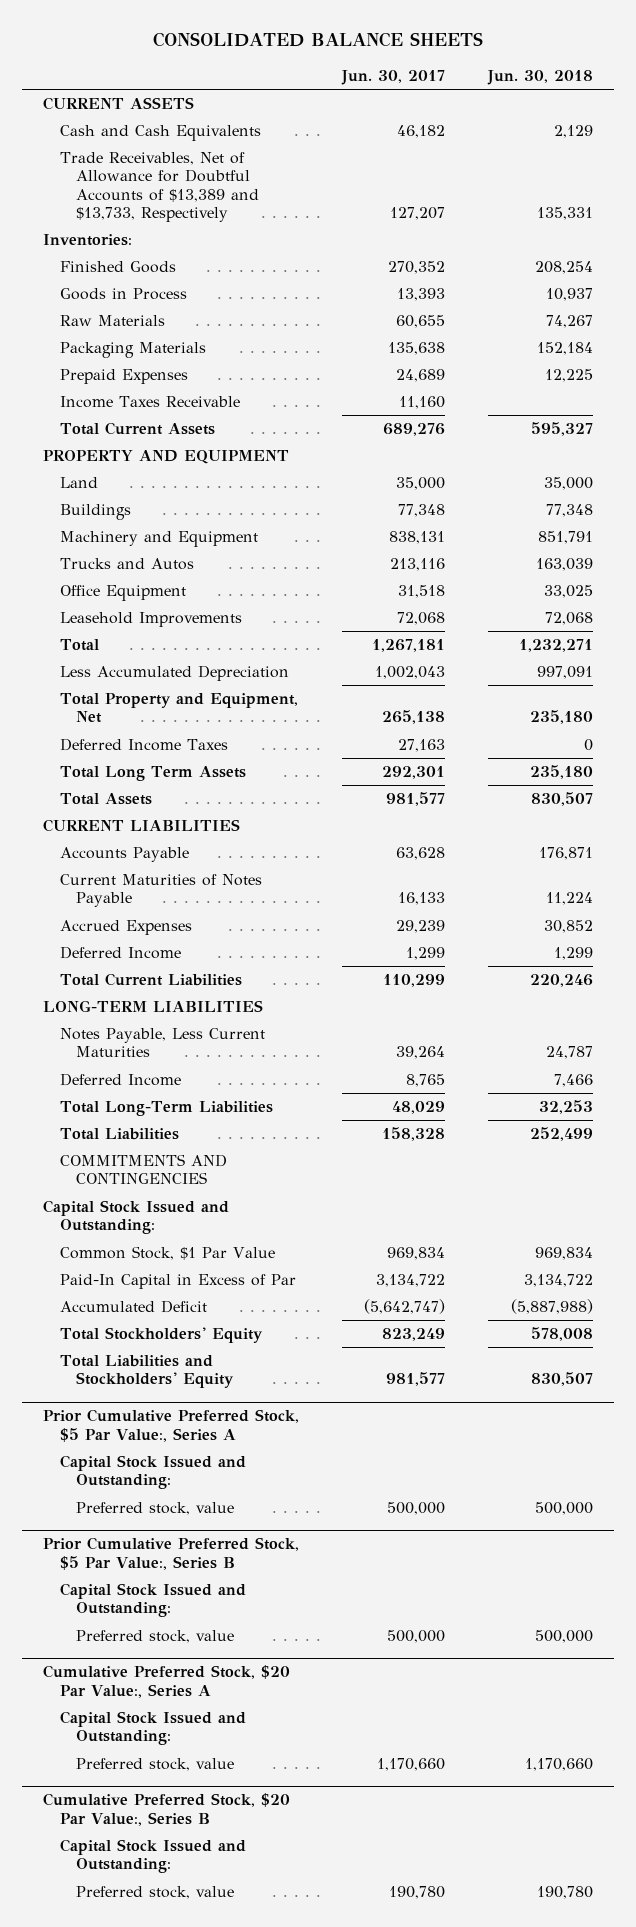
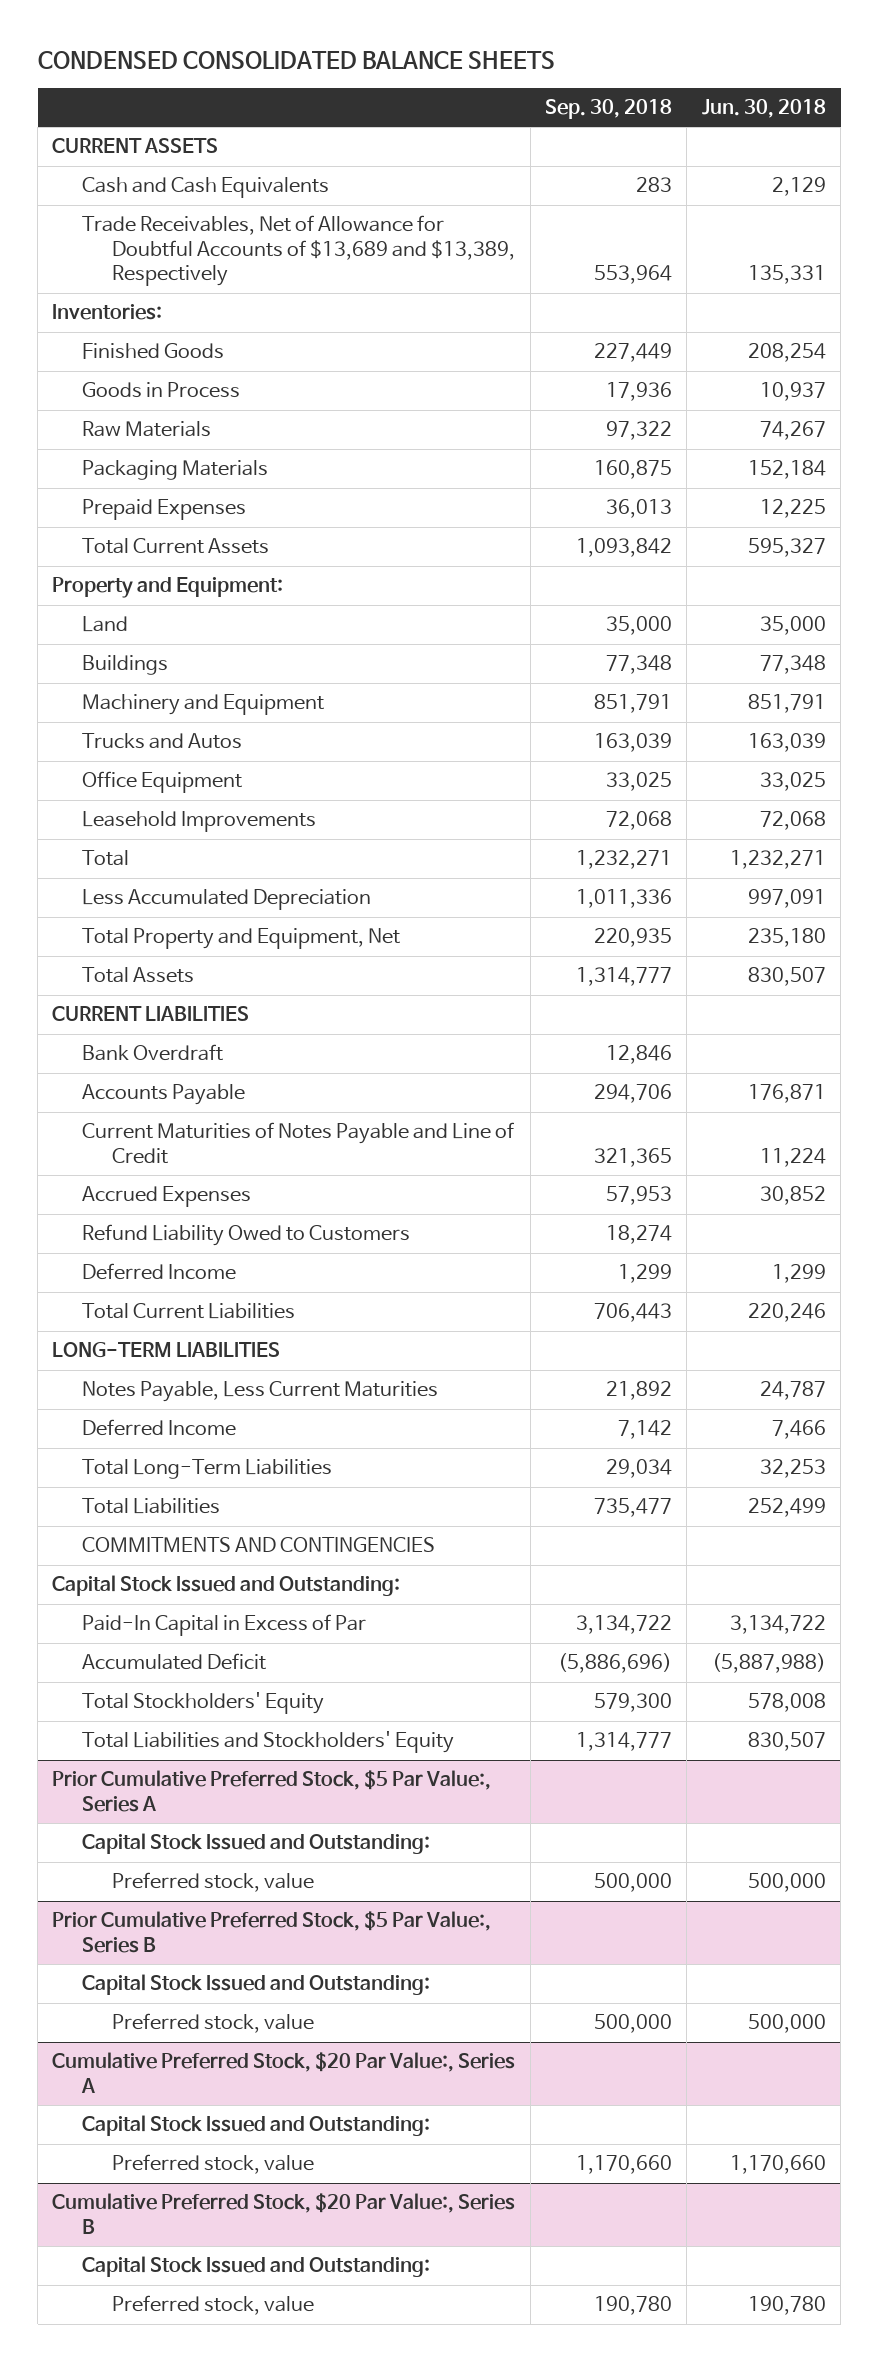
- CONSOLIDATED BALANCE SHEETS
+ CONDENSED CONSOLIDATED BALANCE SHEETS
- | Jun. 30, 2017 | Jun. 30, 2018
+ | Sep. 30, 2018 | Jun. 30, 2018
- Trade Receivables, Net of Allowance for Doubtful Accounts of $13,389 and $13,733, Respectively | 127,207 | 135,331
+ Trade Receivables, Net of Allowance for Doubtful Accounts of $13,689 and $13,389, Respectively | 553,964 | 135,331
- Income Taxes Receivable | 11,160 |
- PROPERTY AND EQUIPMENT
+ Property and Equipment:
- Deferred Income Taxes | 27,163 | 0
- Total Long Term Assets | 292,301 | 235,180
+ Bank Overdraft | 12,846 |
- Current Maturities of Notes Payable | 16,133 | 11,224
+ Current Maturities of Notes Payable and Line of Credit | 321,365 | 11,224
+ Refund Liability Owed to Customers | 18,274 |
- Common Stock, $1 Par Value | 969,834 | 969,834

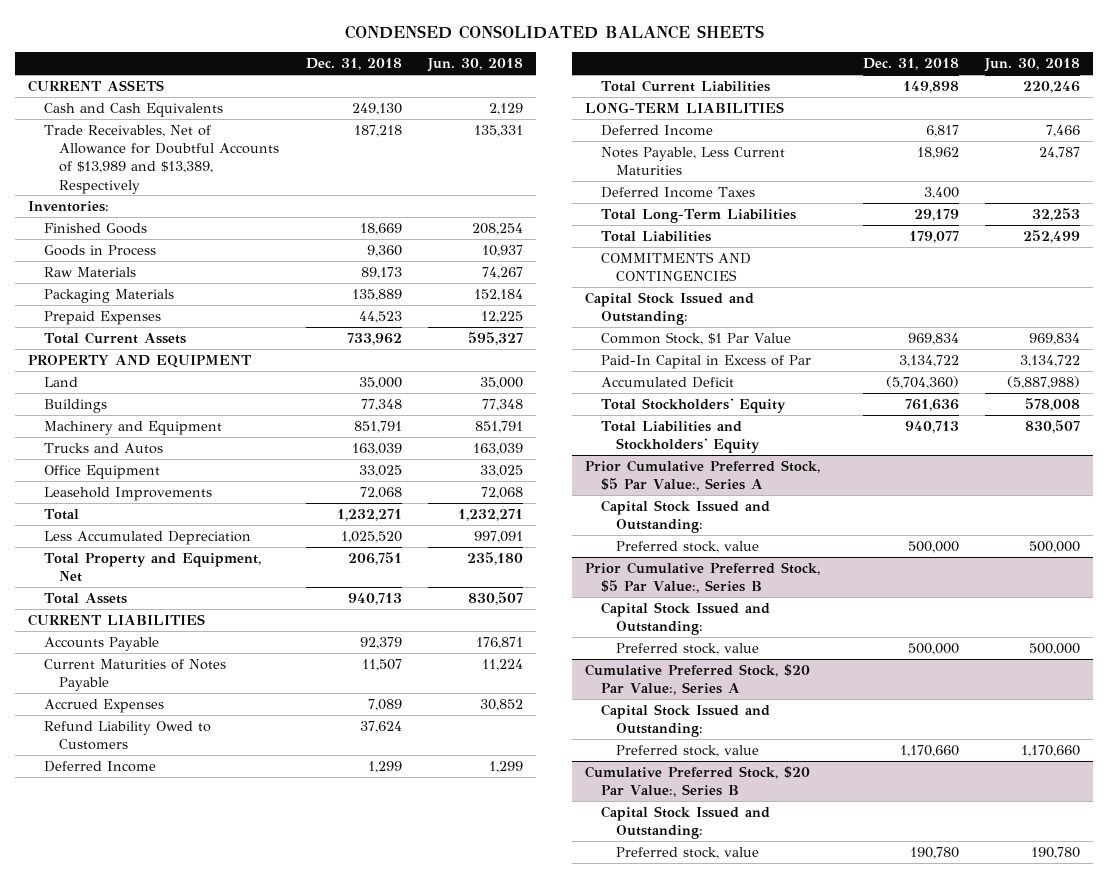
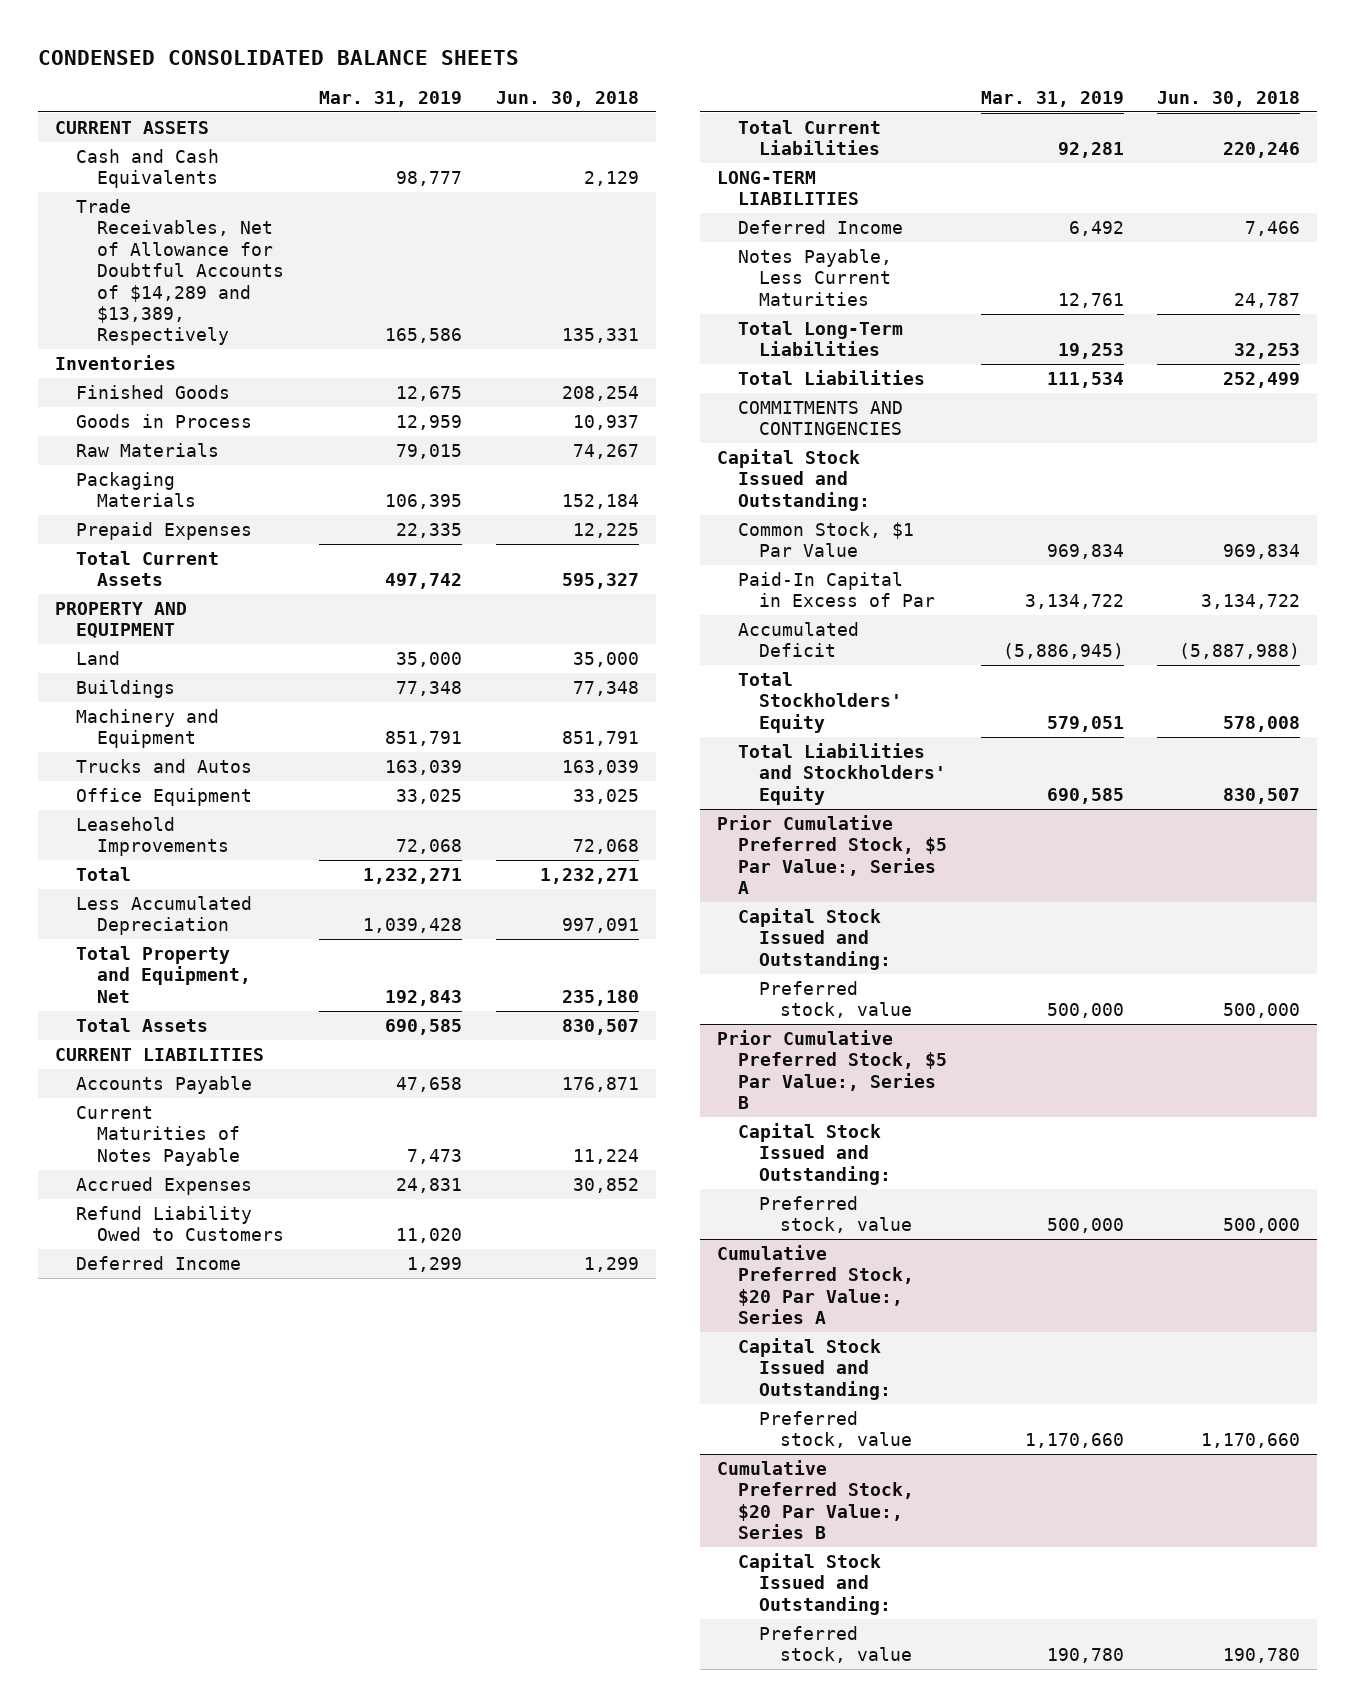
- | Dec. 31, 2018 | Jun. 30, 2018
+ | Mar. 31, 2019 | Jun. 30, 2018
- Trade Receivables, Net of Allowance for Doubtful Accounts of $13,989 and $13,389, Respectively | 187,218 | 135,331
- Inventories:
+ Trade Receivables, Net of Allowance for Doubtful Accounts of $14,289 and $13,389, Respectively | 165,586 | 135,331
+ Inventories
- Deferred Income Taxes | 3,400 |

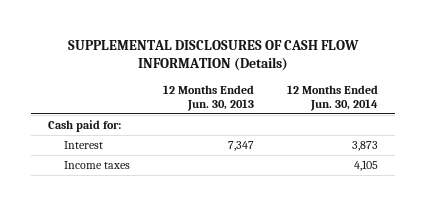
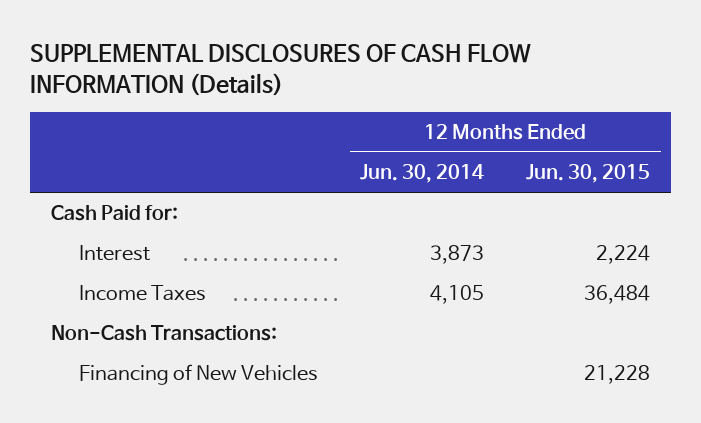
- | 12 Months Ended Jun. 30, 2013 | 12 Months Ended Jun. 30, 2014
+ | 12 Months Ended Jun. 30, 2014 | 12 Months Ended Jun. 30, 2015
- Cash paid for:
+ Cash Paid for:
- Income taxes | | 4,105
+ Income Taxes | 4,105 | 36,484
+ Non-Cash Transactions:
+ Financing of New Vehicles | | 21,228

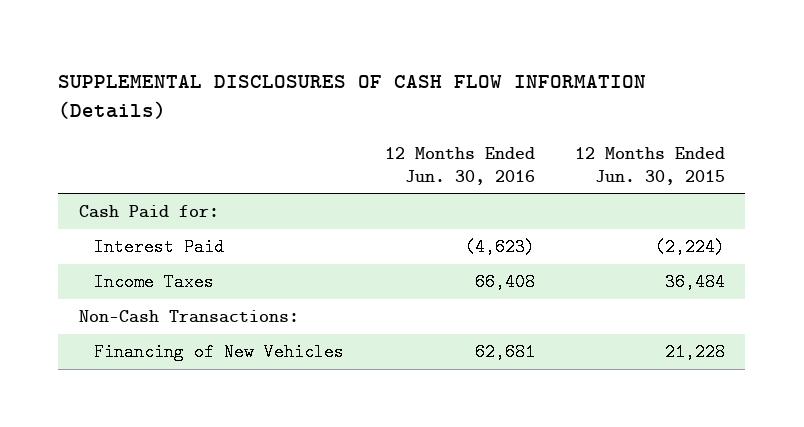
- | 12 Months Ended Jun. 30, 2014 | 12 Months Ended Jun. 30, 2015
+ | 12 Months Ended Jun. 30, 2016 | 12 Months Ended Jun. 30, 2015
- Interest | 3,873 | 2,224
+ Interest Paid | (4,623) | (2,224)

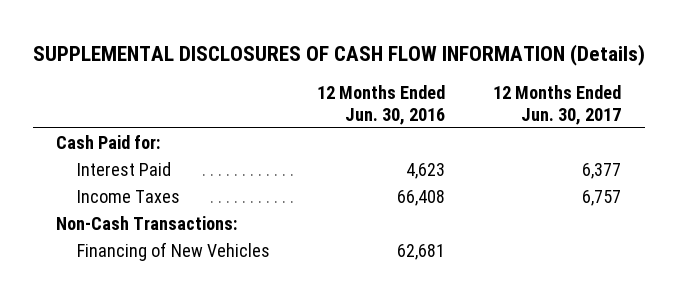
- | 12 Months Ended Jun. 30, 2016 | 12 Months Ended Jun. 30, 2015
+ | 12 Months Ended Jun. 30, 2016 | 12 Months Ended Jun. 30, 2017
- Interest Paid | (4,623) | (2,224)
+ Interest Paid | 4,623 | 6,377

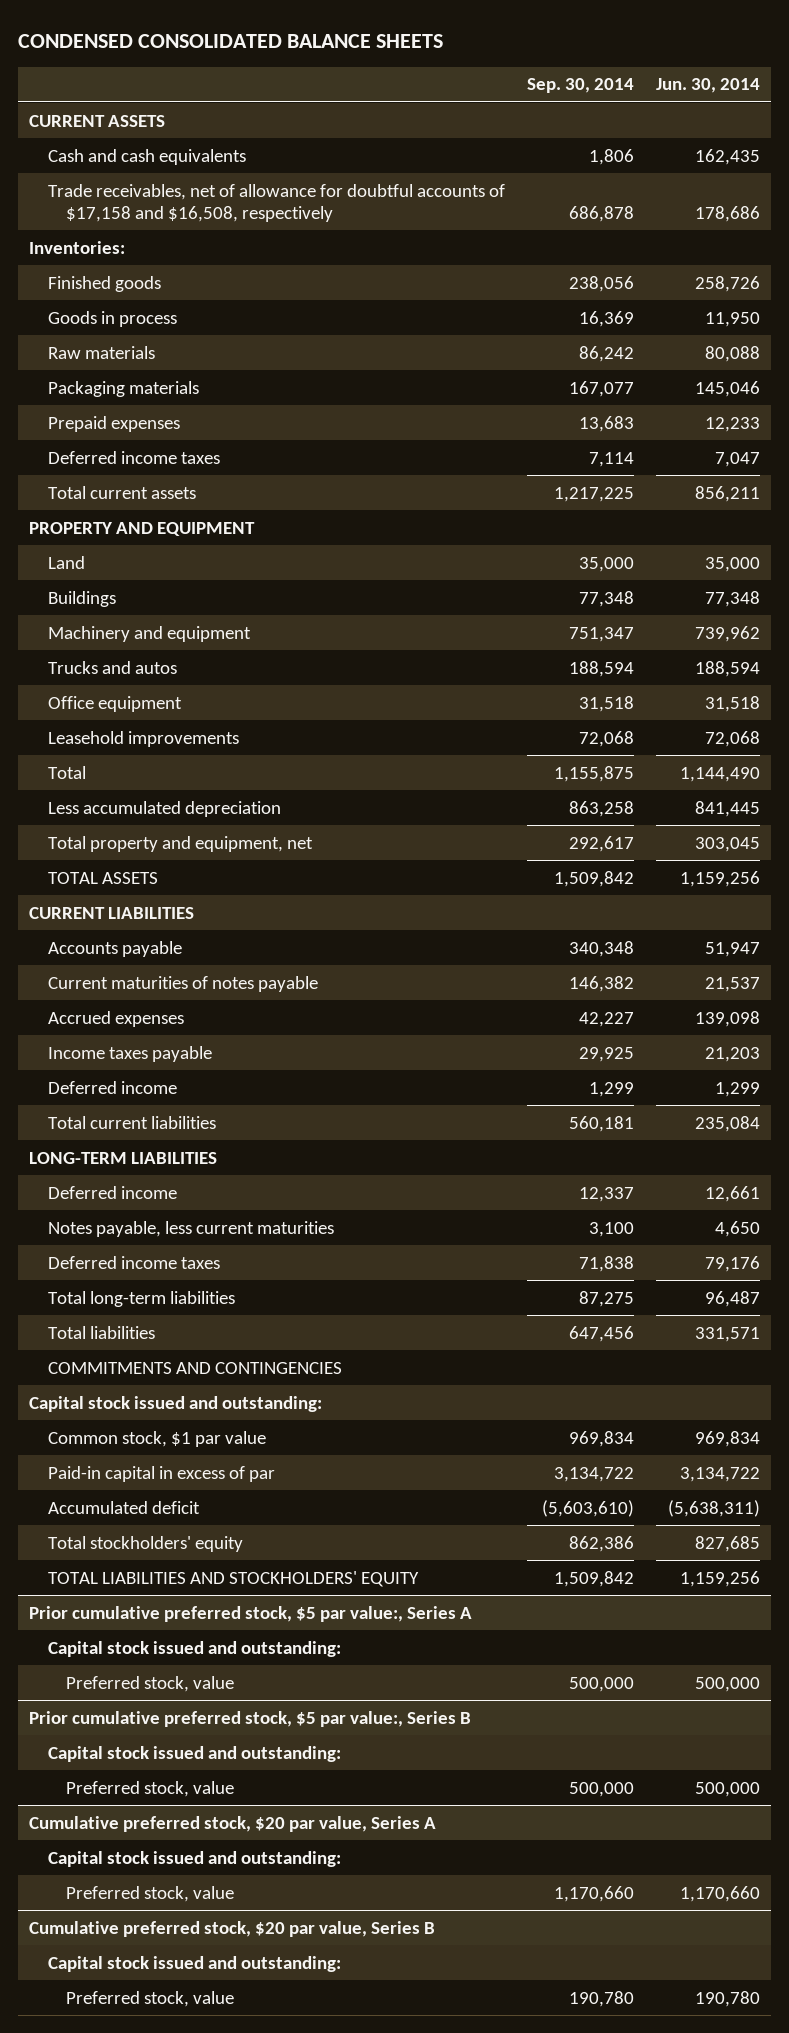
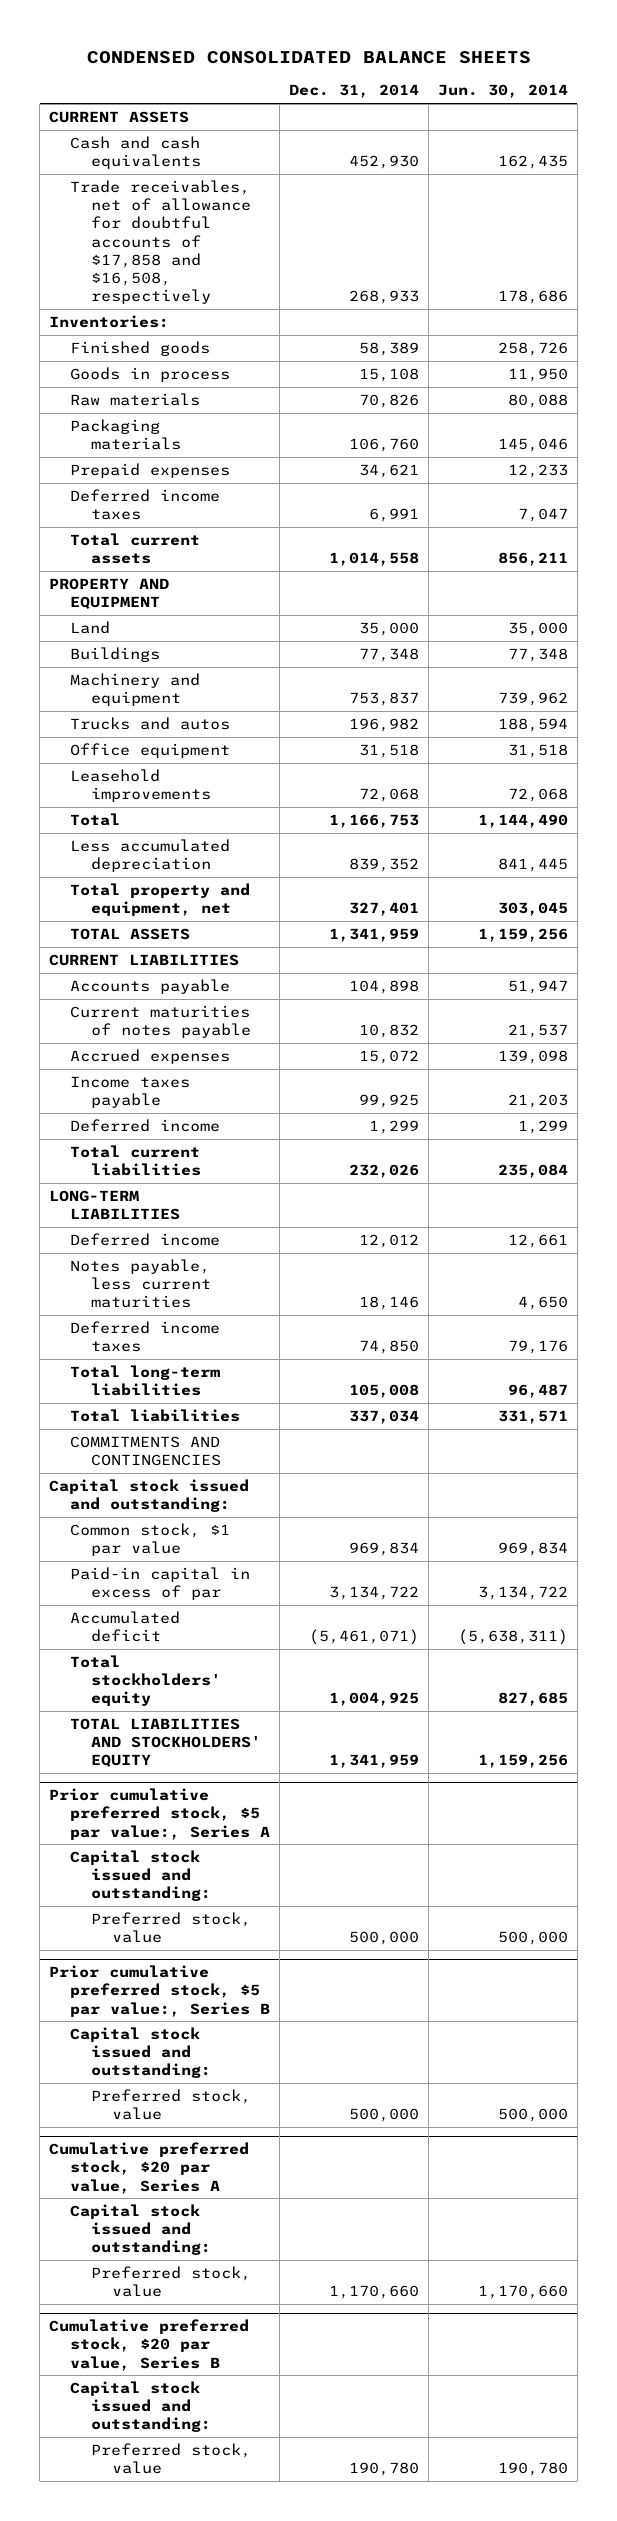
- | Sep. 30, 2014 | Jun. 30, 2014
+ | Dec. 31, 2014 | Jun. 30, 2014
- Trade receivables, net of allowance for doubtful accounts of $17,158 and $16,508, respectively | 686,878 | 178,686
+ Trade receivables, net of allowance for doubtful accounts of $17,858 and $16,508, respectively | 268,933 | 178,686

